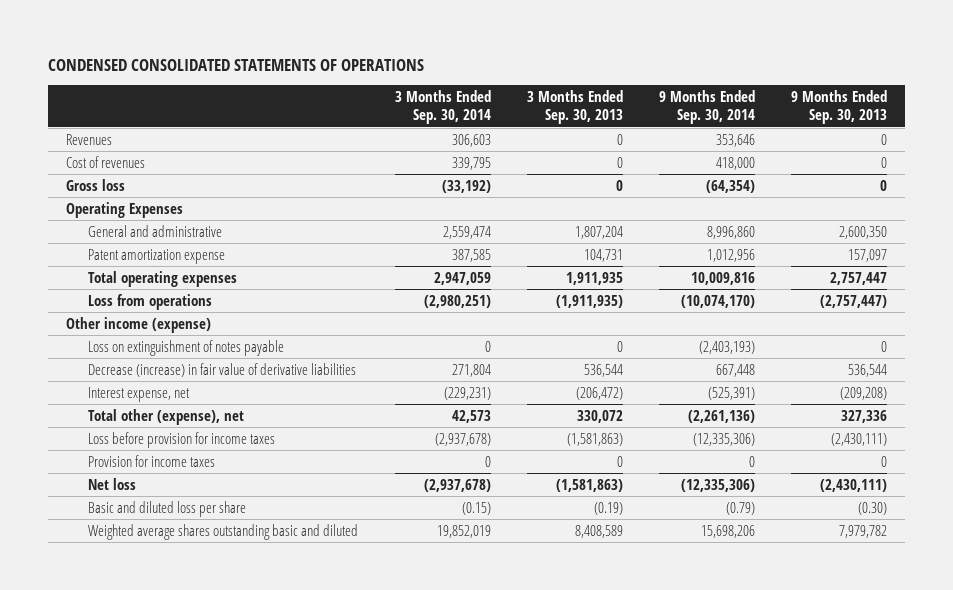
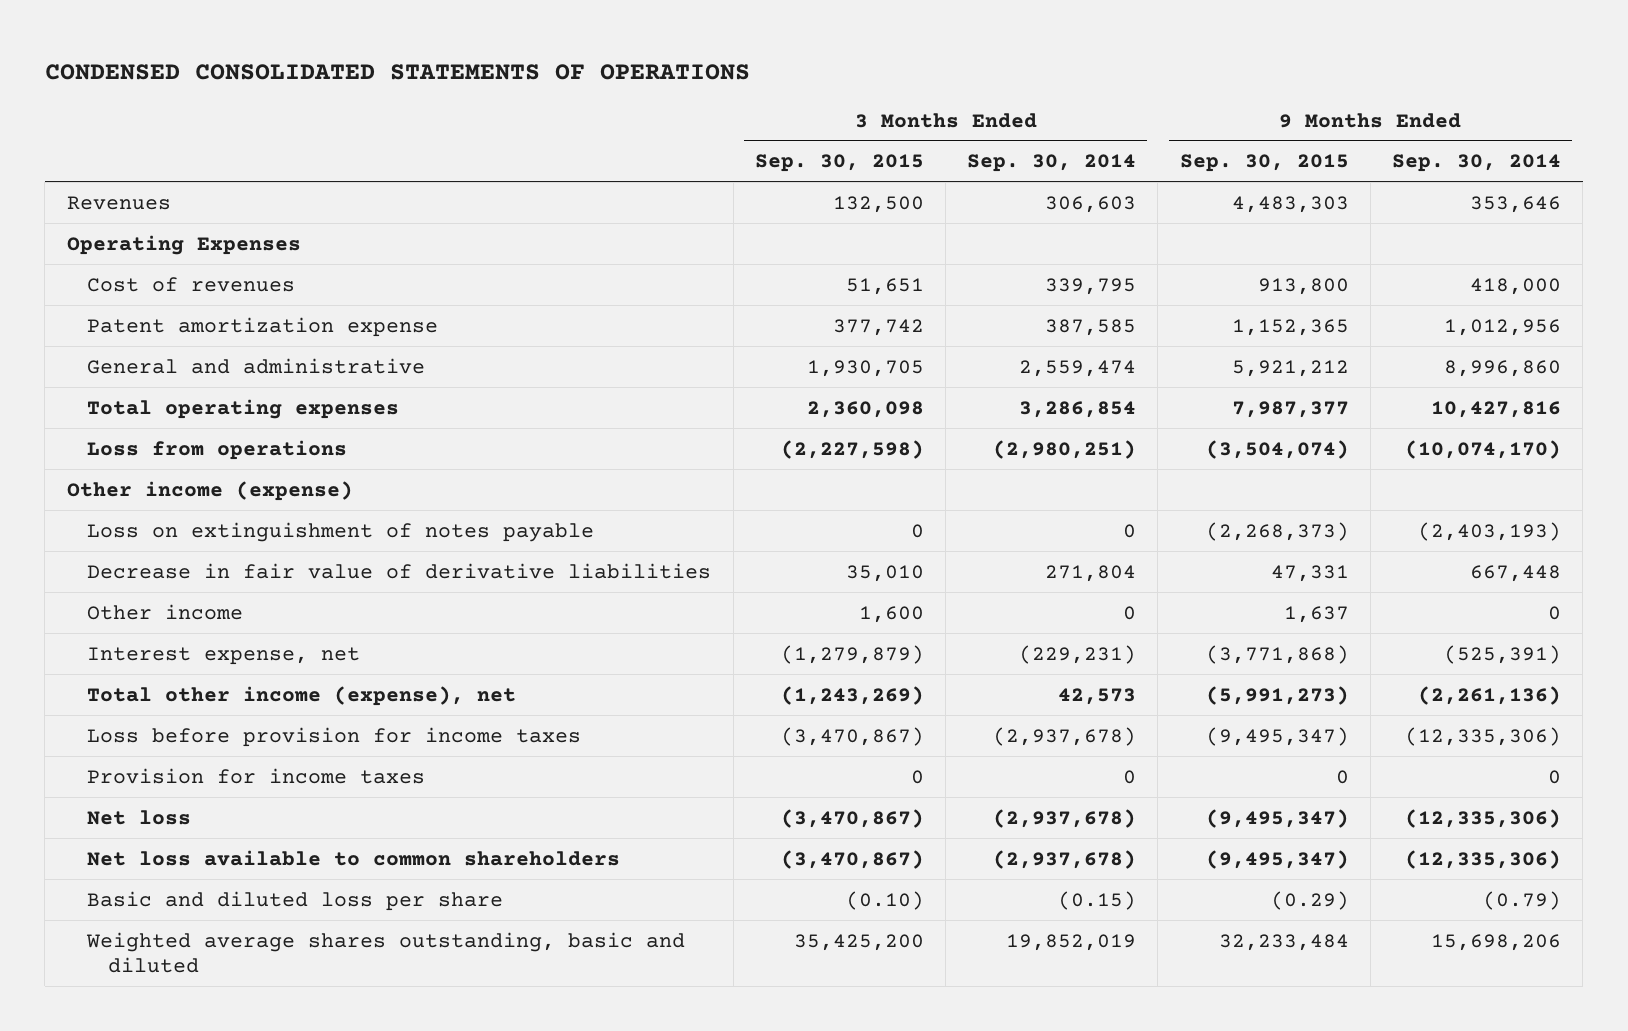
- | 3 Months Ended Sep. 30, 2014 | 3 Months Ended Sep. 30, 2013 | 9 Months Ended Sep. 30, 2014 | 9 Months Ended Sep. 30, 2013
+ | 3 Months Ended Sep. 30, 2015 | 3 Months Ended Sep. 30, 2014 | 9 Months Ended Sep. 30, 2015 | 9 Months Ended Sep. 30, 2014
- Gross loss | (33,192) | 0 | (64,354) | 0
moved down: Cost of revenues | 51,651 | 339,795 | 913,800 | 418,000
- Total operating expenses | 2,947,059 | 1,911,935 | 10,009,816 | 2,757,447
moved down: General and administrative | 1,930,705 | 2,559,474 | 5,921,212 | 8,996,860
+ Total operating expenses | 2,360,098 | 3,286,854 | 7,987,377 | 10,427,816
- Decrease (increase) in fair value of derivative liabilities | 271,804 | 536,544 | 667,448 | 536,544
+ Decrease in fair value of derivative liabilities | 35,010 | 271,804 | 47,331 | 667,448
+ Other income | 1,600 | 0 | 1,637 | 0
- Total other (expense), net | 42,573 | 330,072 | (2,261,136) | 327,336
+ Total other income (expense), net | (1,243,269) | 42,573 | (5,991,273) | (2,261,136)
+ Net loss available to common shareholders | (3,470,867) | (2,937,678) | (9,495,347) | (12,335,306)
- Weighted average shares outstanding basic and diluted | 19,852,019 | 8,408,589 | 15,698,206 | 7,979,782
+ Weighted average shares outstanding, basic and diluted | 35,425,200 | 19,852,019 | 32,233,484 | 15,698,206

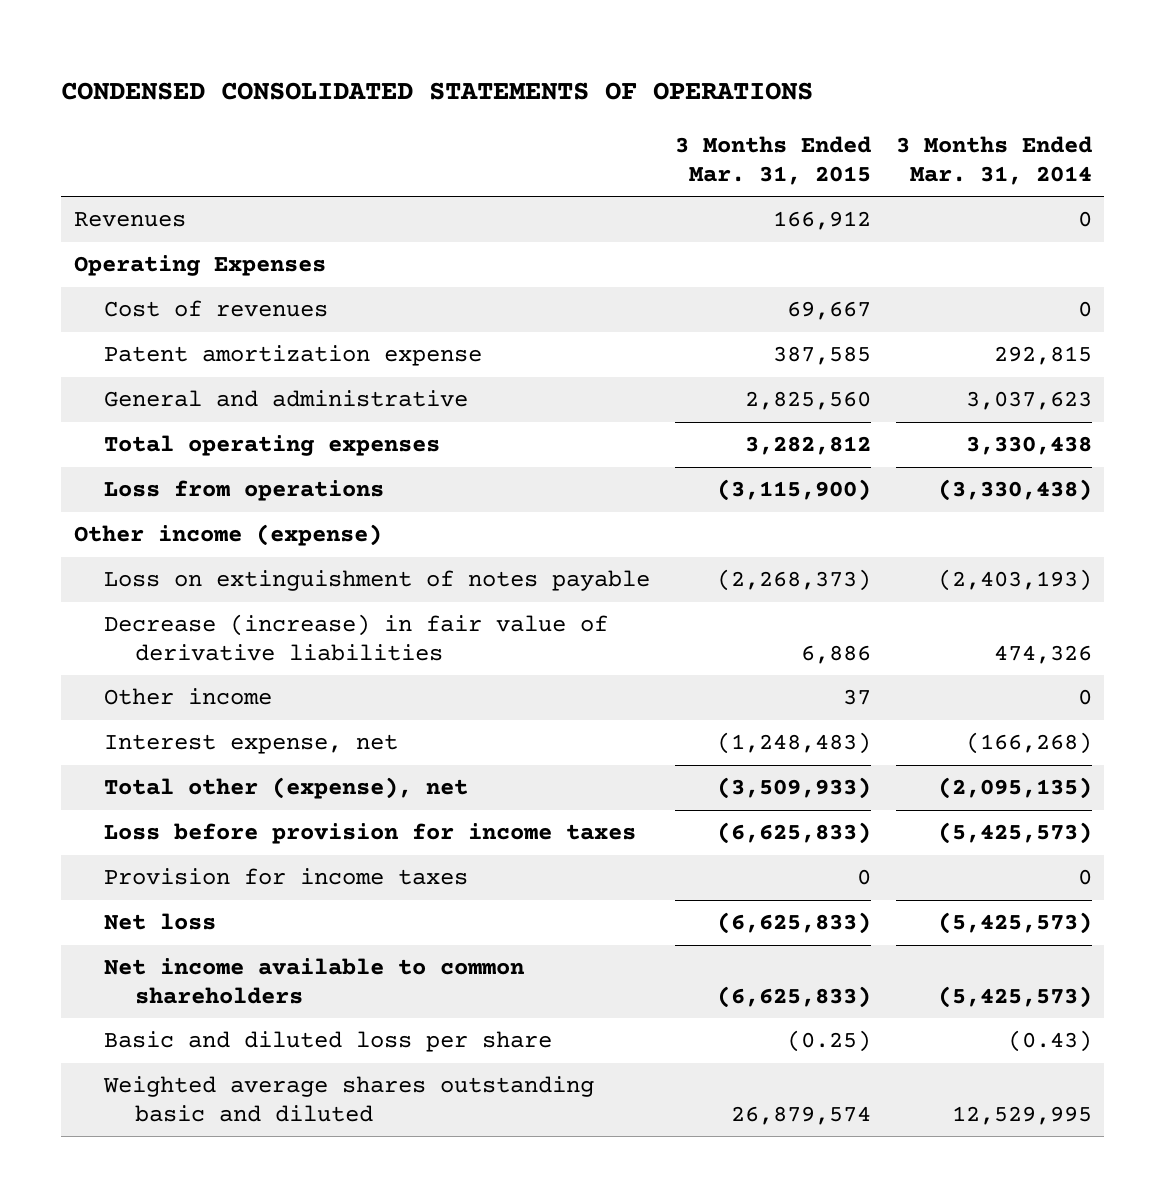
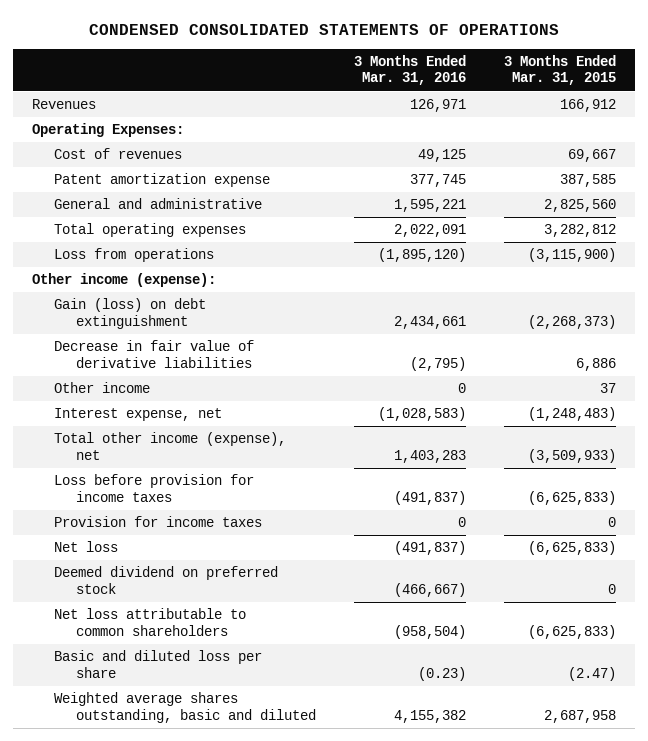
- | 3 Months Ended Mar. 31, 2015 | 3 Months Ended Mar. 31, 2014
+ | 3 Months Ended Mar. 31, 2016 | 3 Months Ended Mar. 31, 2015
- Operating Expenses
+ Operating Expenses:
- Other income (expense)
- Loss on extinguishment of notes payable | (2,268,373) | (2,403,193)
- Decrease (increase) in fair value of derivative liabilities | 6,886 | 474,326
+ Other income (expense):
+ Gain (loss) on debt extinguishment | 2,434,661 | (2,268,373)
+ Decrease in fair value of derivative liabilities | (2,795) | 6,886
- Total other (expense), net | (3,509,933) | (2,095,135)
+ Total other income (expense), net | 1,403,283 | (3,509,933)
- Net income available to common shareholders | (6,625,833) | (5,425,573)
- Basic and diluted loss per share | (0.25) | (0.43)
- Weighted average shares outstanding basic and diluted | 26,879,574 | 12,529,995
+ Deemed dividend on preferred stock | (466,667) | 0
+ Net loss attributable to common shareholders | (958,504) | (6,625,833)
+ Basic and diluted loss per share | (0.23) | (2.47)
+ Weighted average shares outstanding, basic and diluted | 4,155,382 | 2,687,958

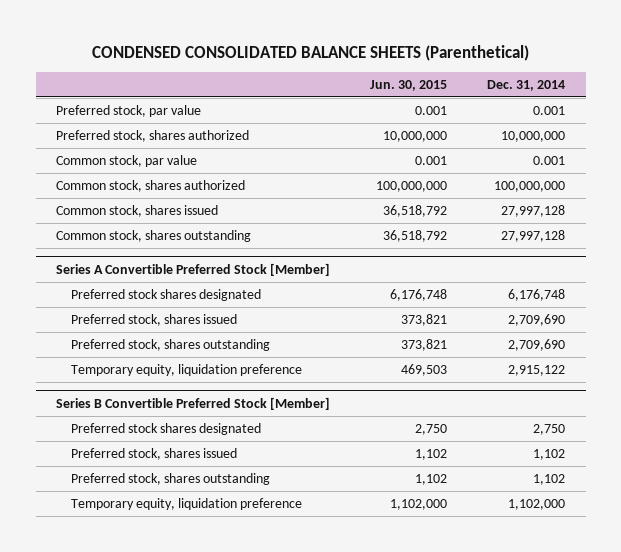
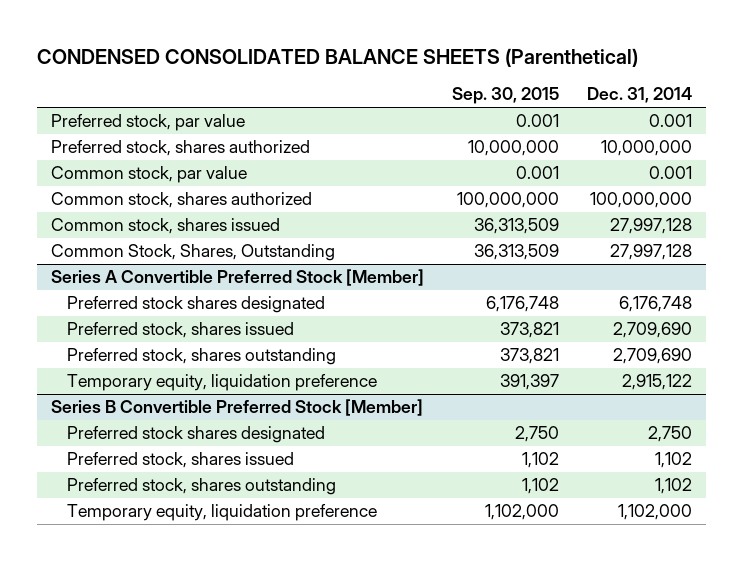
- | Jun. 30, 2015 | Dec. 31, 2014
+ | Sep. 30, 2015 | Dec. 31, 2014
- Common stock, shares outstanding | 36,518,792 | 27,997,128
+ Common Stock, Shares, Outstanding | 36,313,509 | 27,997,128

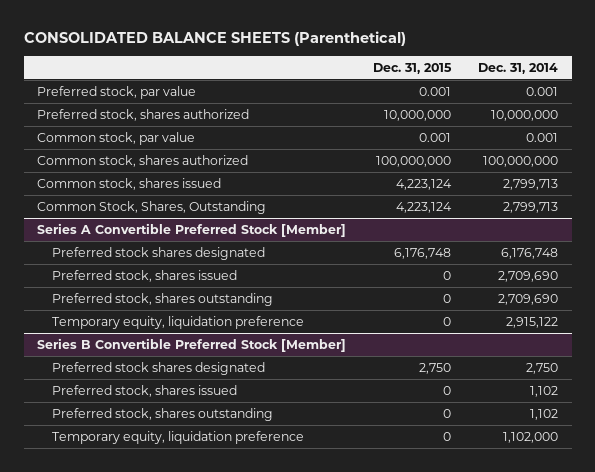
- CONDENSED CONSOLIDATED BALANCE SHEETS (Parenthetical)
+ CONSOLIDATED BALANCE SHEETS (Parenthetical)
- | Sep. 30, 2015 | Dec. 31, 2014
+ | Dec. 31, 2015 | Dec. 31, 2014
- Common stock, shares issued | 36,313,509 | 27,997,128
- Common Stock, Shares, Outstanding | 36,313,509 | 27,997,128
+ Common stock, shares issued | 4,223,124 | 2,799,713
+ Common Stock, Shares, Outstanding | 4,223,124 | 2,799,713

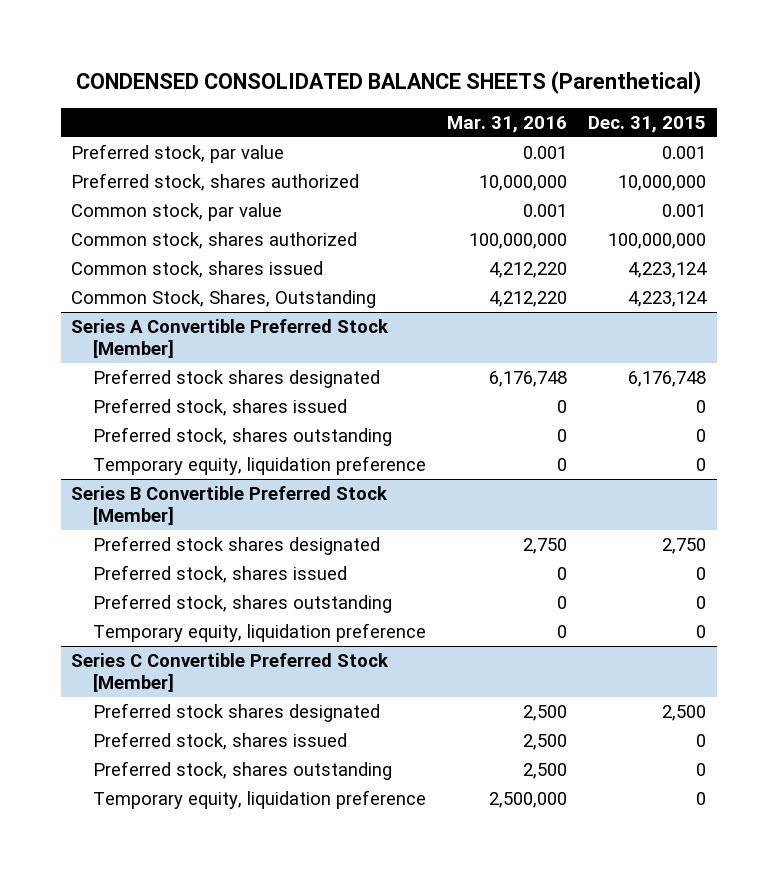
- CONSOLIDATED BALANCE SHEETS (Parenthetical)
+ CONDENSED CONSOLIDATED BALANCE SHEETS (Parenthetical)
- | Dec. 31, 2015 | Dec. 31, 2014
+ | Mar. 31, 2016 | Dec. 31, 2015
+ Series C Convertible Preferred Stock [Member]
+ Preferred stock shares designated | 2,500 | 2,500
+ Preferred stock, shares issued | 2,500 | 0
+ Preferred stock, shares outstanding | 2,500 | 0
+ Temporary equity, liquidation preference | 2,500,000 | 0

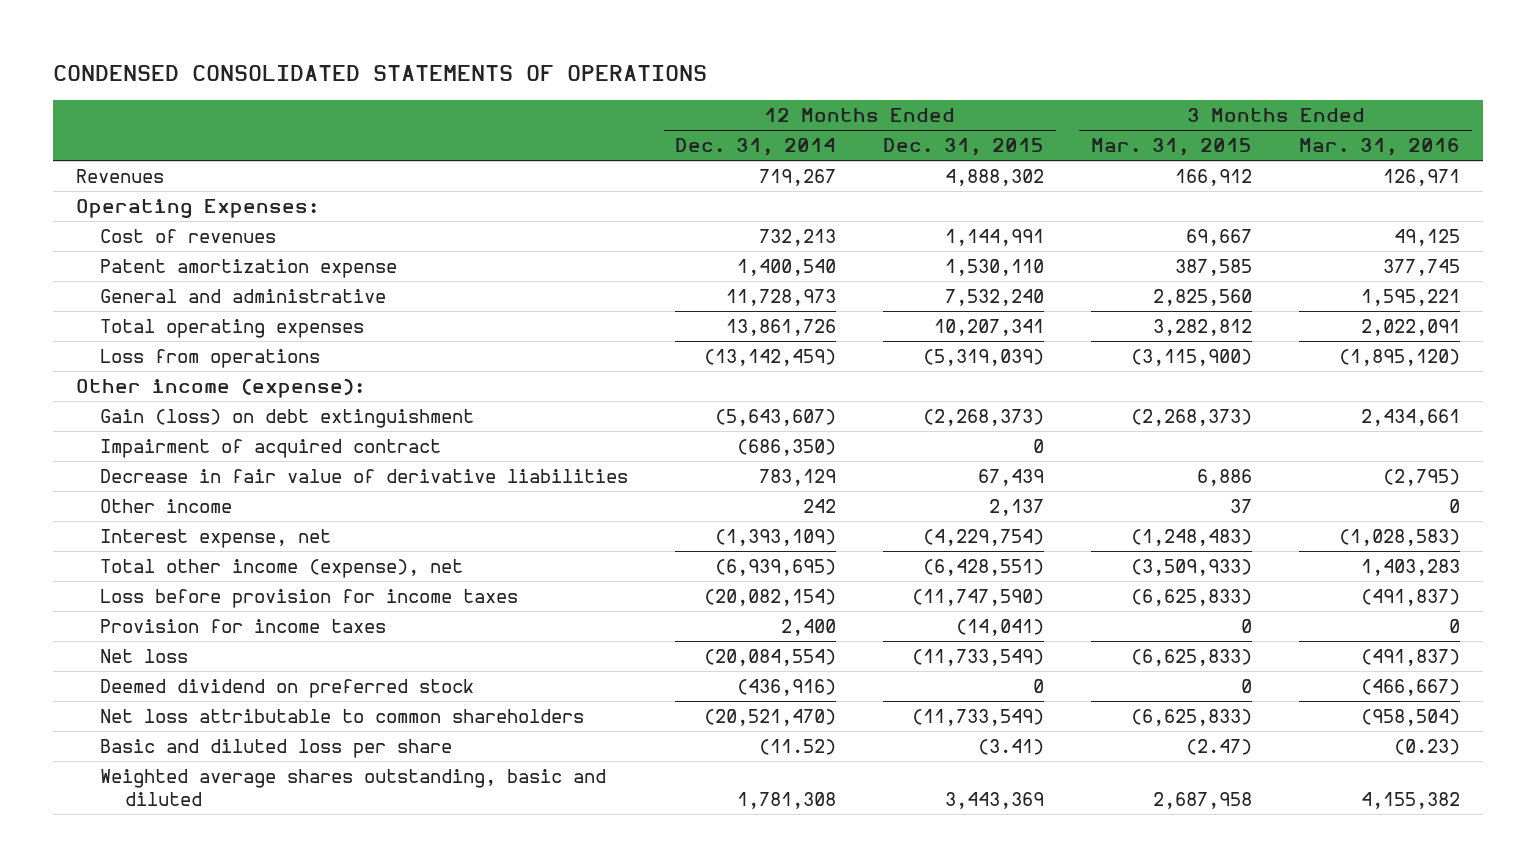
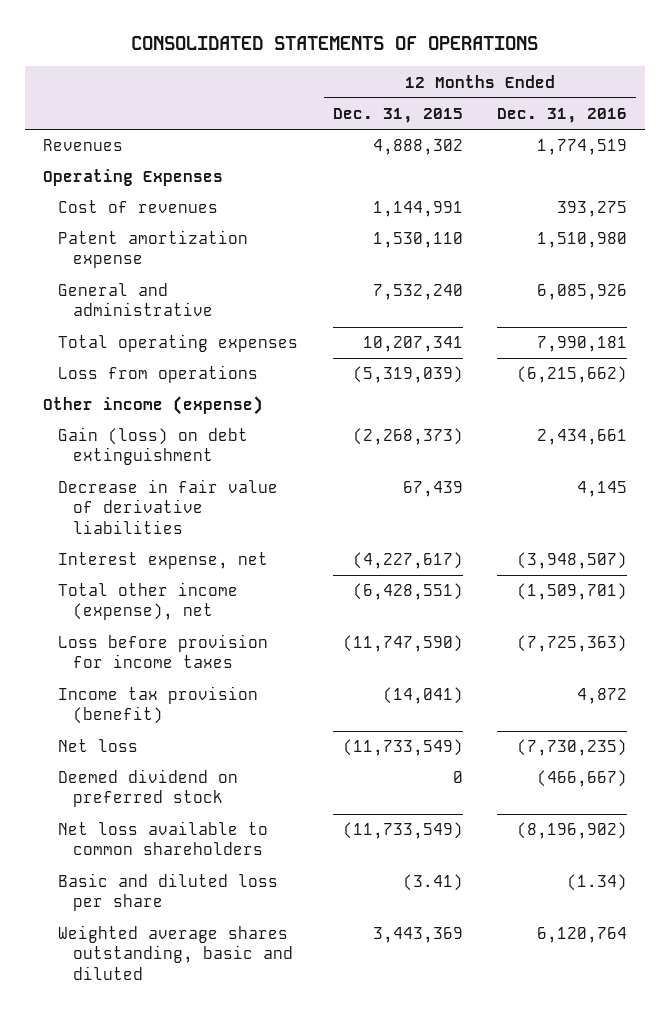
- CONDENSED CONSOLIDATED STATEMENTS OF OPERATIONS
+ CONSOLIDATED STATEMENTS OF OPERATIONS
- | 12 Months Ended Dec. 31, 2014 | 12 Months Ended Dec. 31, 2015 | 3 Months Ended Mar. 31, 2015 | 3 Months Ended Mar. 31, 2016
+ | 12 Months Ended Dec. 31, 2015 | 12 Months Ended Dec. 31, 2016
- Operating Expenses:
+ Operating Expenses
- Other income (expense):
+ Other income (expense)
- Impairment of acquired contract | (686,350) | 0 | |
- Other income | 242 | 2,137 | 37 | 0
- Interest expense, net | (1,393,109) | (4,229,754) | (1,248,483) | (1,028,583)
+ Interest expense, net | (4,227,617) | (3,948,507)
- Provision for income taxes | 2,400 | (14,041) | 0 | 0
+ Income tax provision (benefit) | (14,041) | 4,872
- Net loss attributable to common shareholders | (20,521,470) | (11,733,549) | (6,625,833) | (958,504)
+ Net loss available to common shareholders | (11,733,549) | (8,196,902)

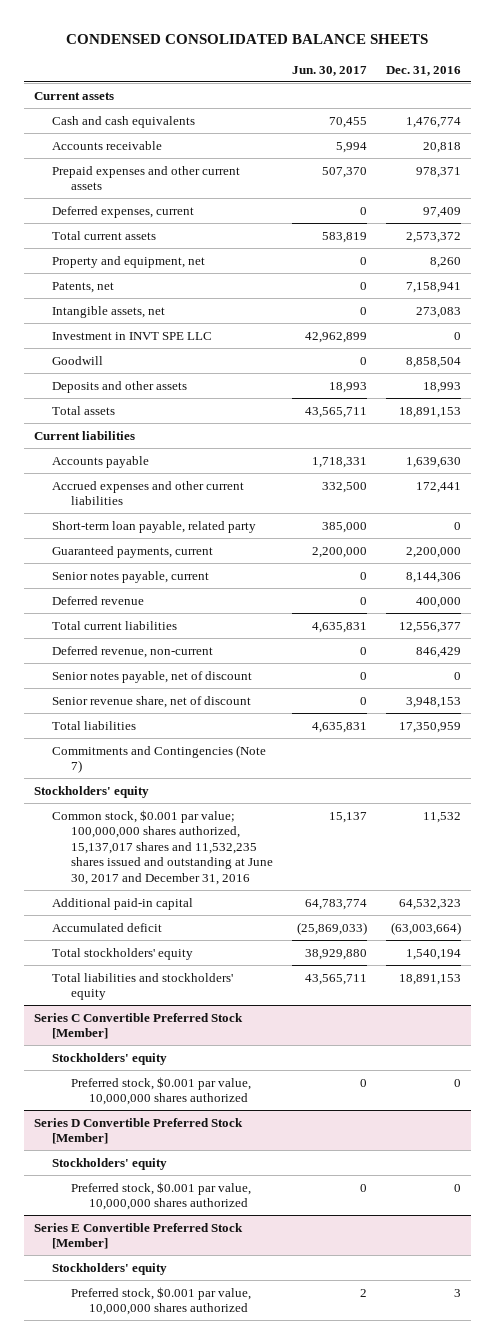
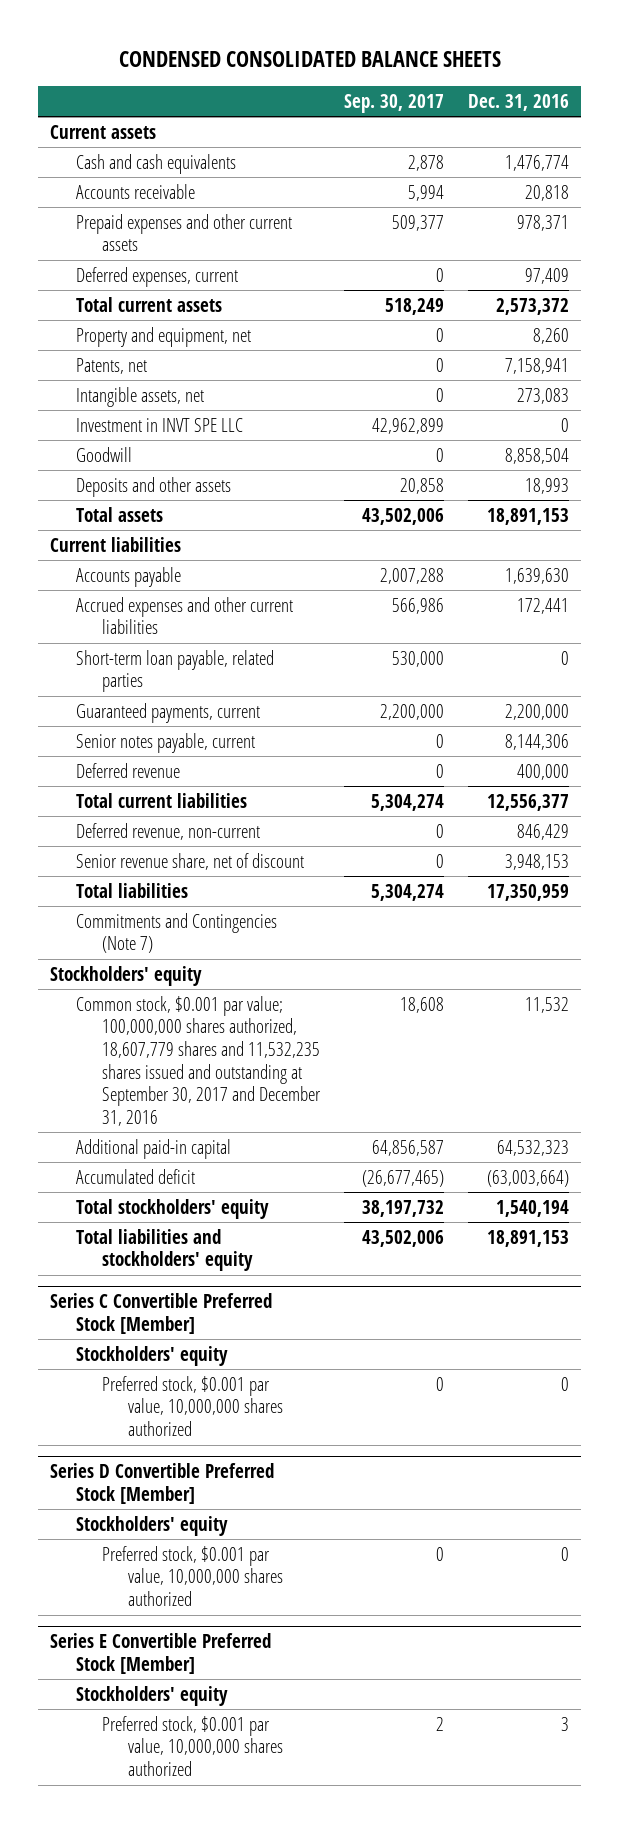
- | Jun. 30, 2017 | Dec. 31, 2016
+ | Sep. 30, 2017 | Dec. 31, 2016
- Short-term loan payable, related party | 385,000 | 0
+ Short-term loan payable, related parties | 530,000 | 0
- Senior notes payable, net of discount | 0 | 0
- Common stock, $0.001 par value; 100,000,000 shares authorized, 15,137,017 shares and 11,532,235 shares issued and outstanding at June 30, 2017 and December 31, 2016 | 15,137 | 11,532
+ Common stock, $0.001 par value; 100,000,000 shares authorized, 18,607,779 shares and 11,532,235 shares issued and outstanding at September 30, 2017 and December 31, 2016 | 18,608 | 11,532

